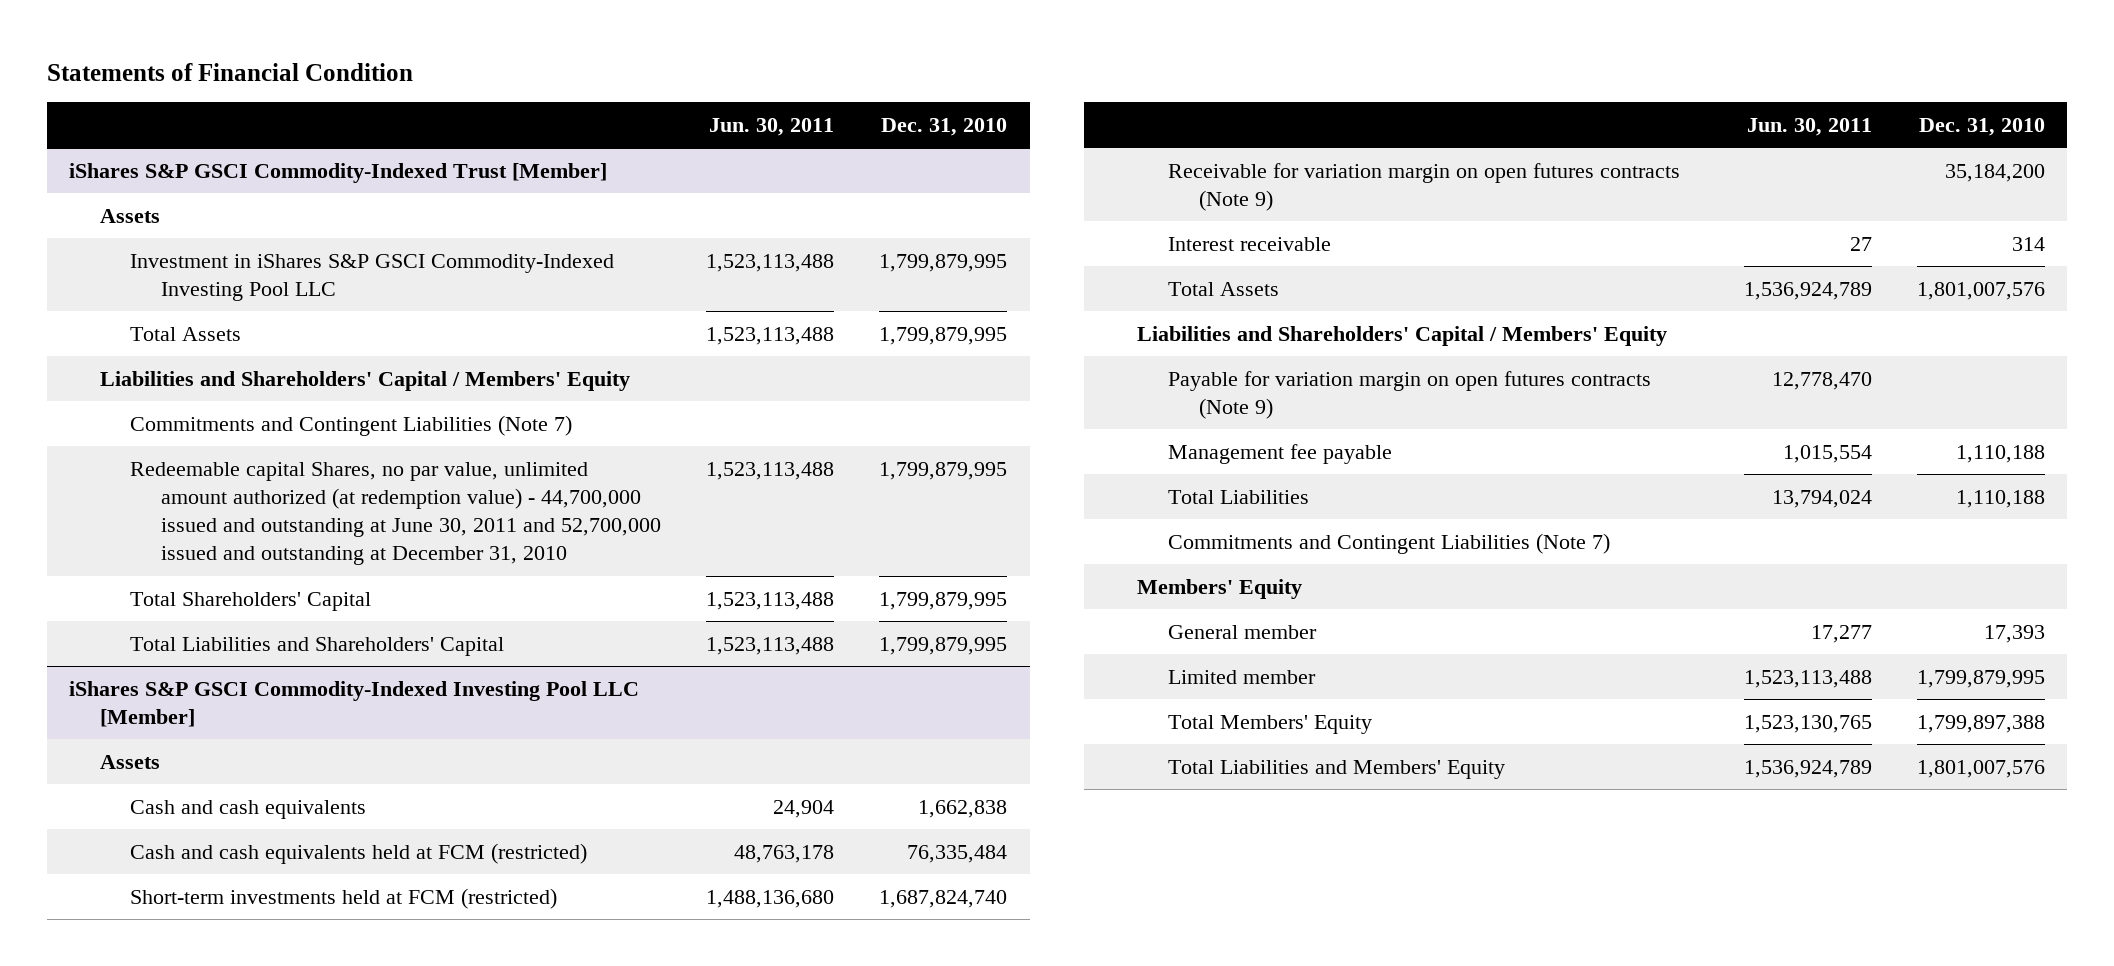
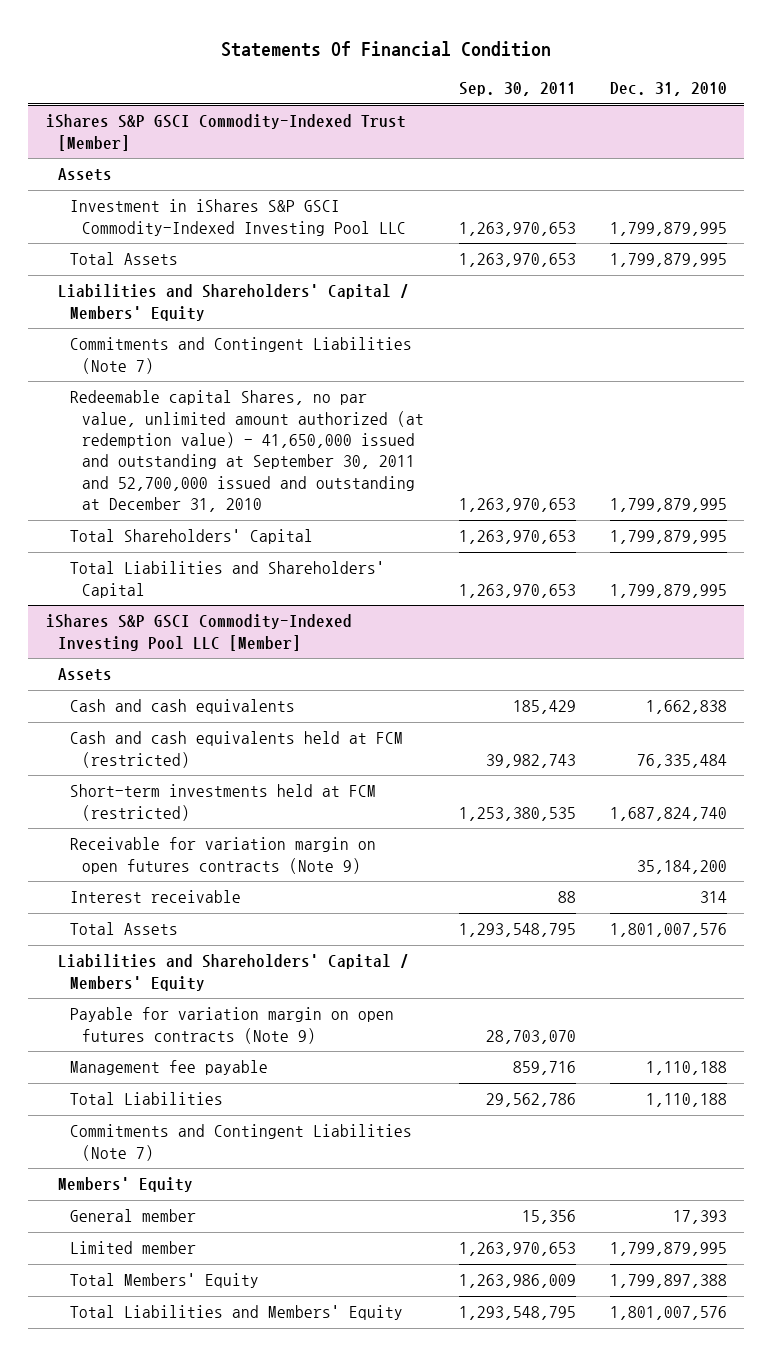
- Statements of Financial Condition
+ Statements Of Financial Condition
- | Jun. 30, 2011 | Dec. 31, 2010
+ | Sep. 30, 2011 | Dec. 31, 2010
@ iShares S&P GSCI Commodity-Indexed Trust [Member]
- Redeemable capital Shares, no par value, unlimited amount authorized (at redemption value) - 44,700,000 issued and outstanding at June 30, 2011 and 52,700,000 issued and outstanding at December 31, 2010 | 1,523,113,488 | 1,799,879,995
+ Redeemable capital Shares, no par value, unlimited amount authorized (at redemption value) - 41,650,000 issued and outstanding at September 30, 2011 and 52,700,000 issued and outstanding at December 31, 2010 | 1,263,970,653 | 1,799,879,995

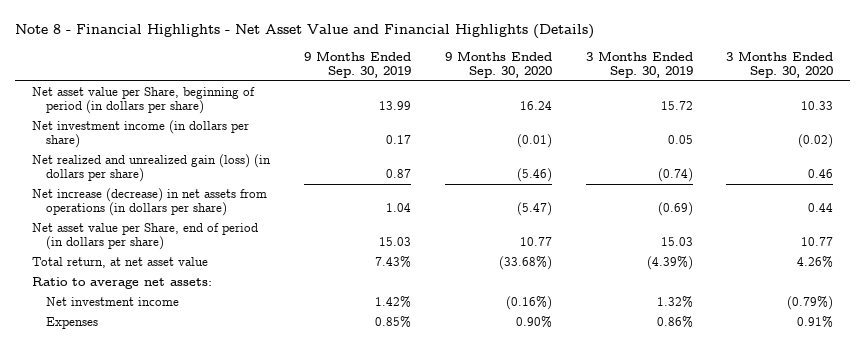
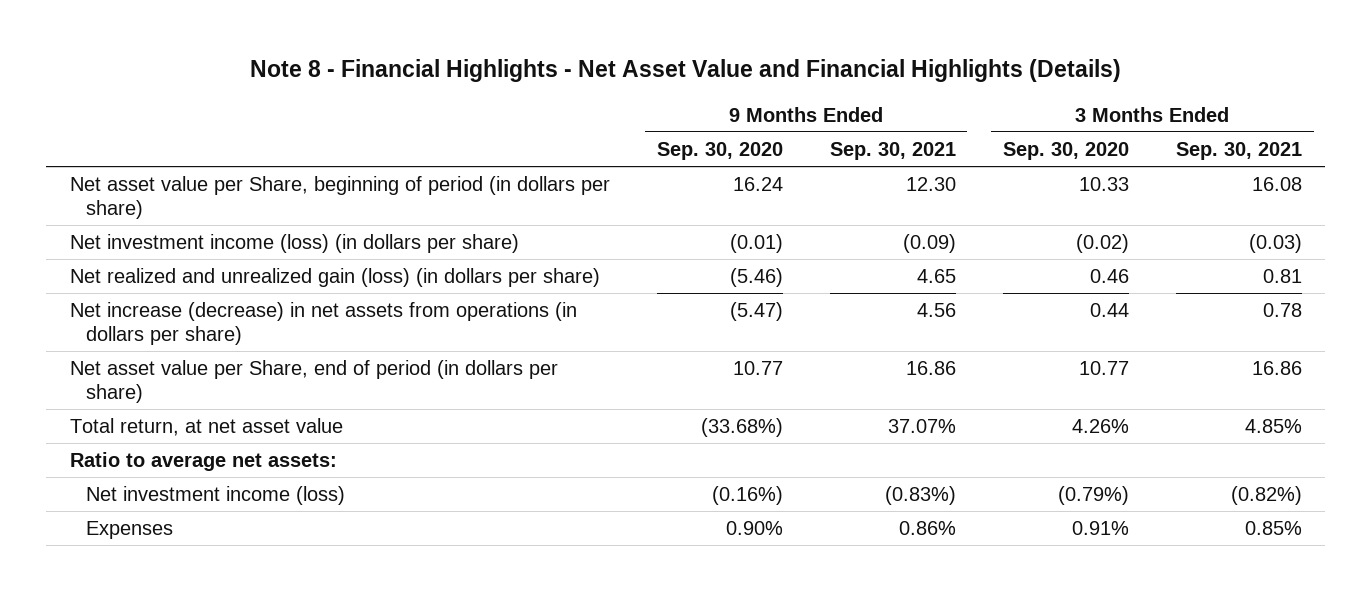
- | 9 Months Ended Sep. 30, 2019 | 9 Months Ended Sep. 30, 2020 | 3 Months Ended Sep. 30, 2019 | 3 Months Ended Sep. 30, 2020
+ | 9 Months Ended Sep. 30, 2020 | 9 Months Ended Sep. 30, 2021 | 3 Months Ended Sep. 30, 2020 | 3 Months Ended Sep. 30, 2021
- Net investment income (in dollars per share) | 0.17 | (0.01) | 0.05 | (0.02)
+ Net investment income (loss) (in dollars per share) | (0.01) | (0.09) | (0.02) | (0.03)
- Net investment income | 1.42% | (0.16%) | 1.32% | (0.79%)
+ Net investment income (loss) | (0.16%) | (0.83%) | (0.79%) | (0.82%)

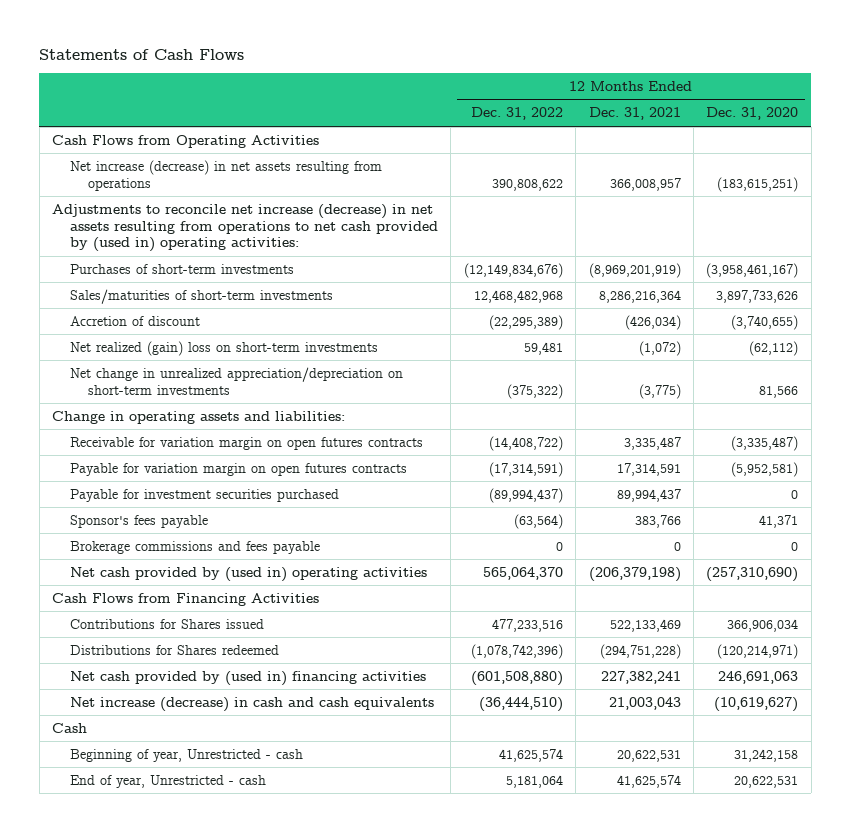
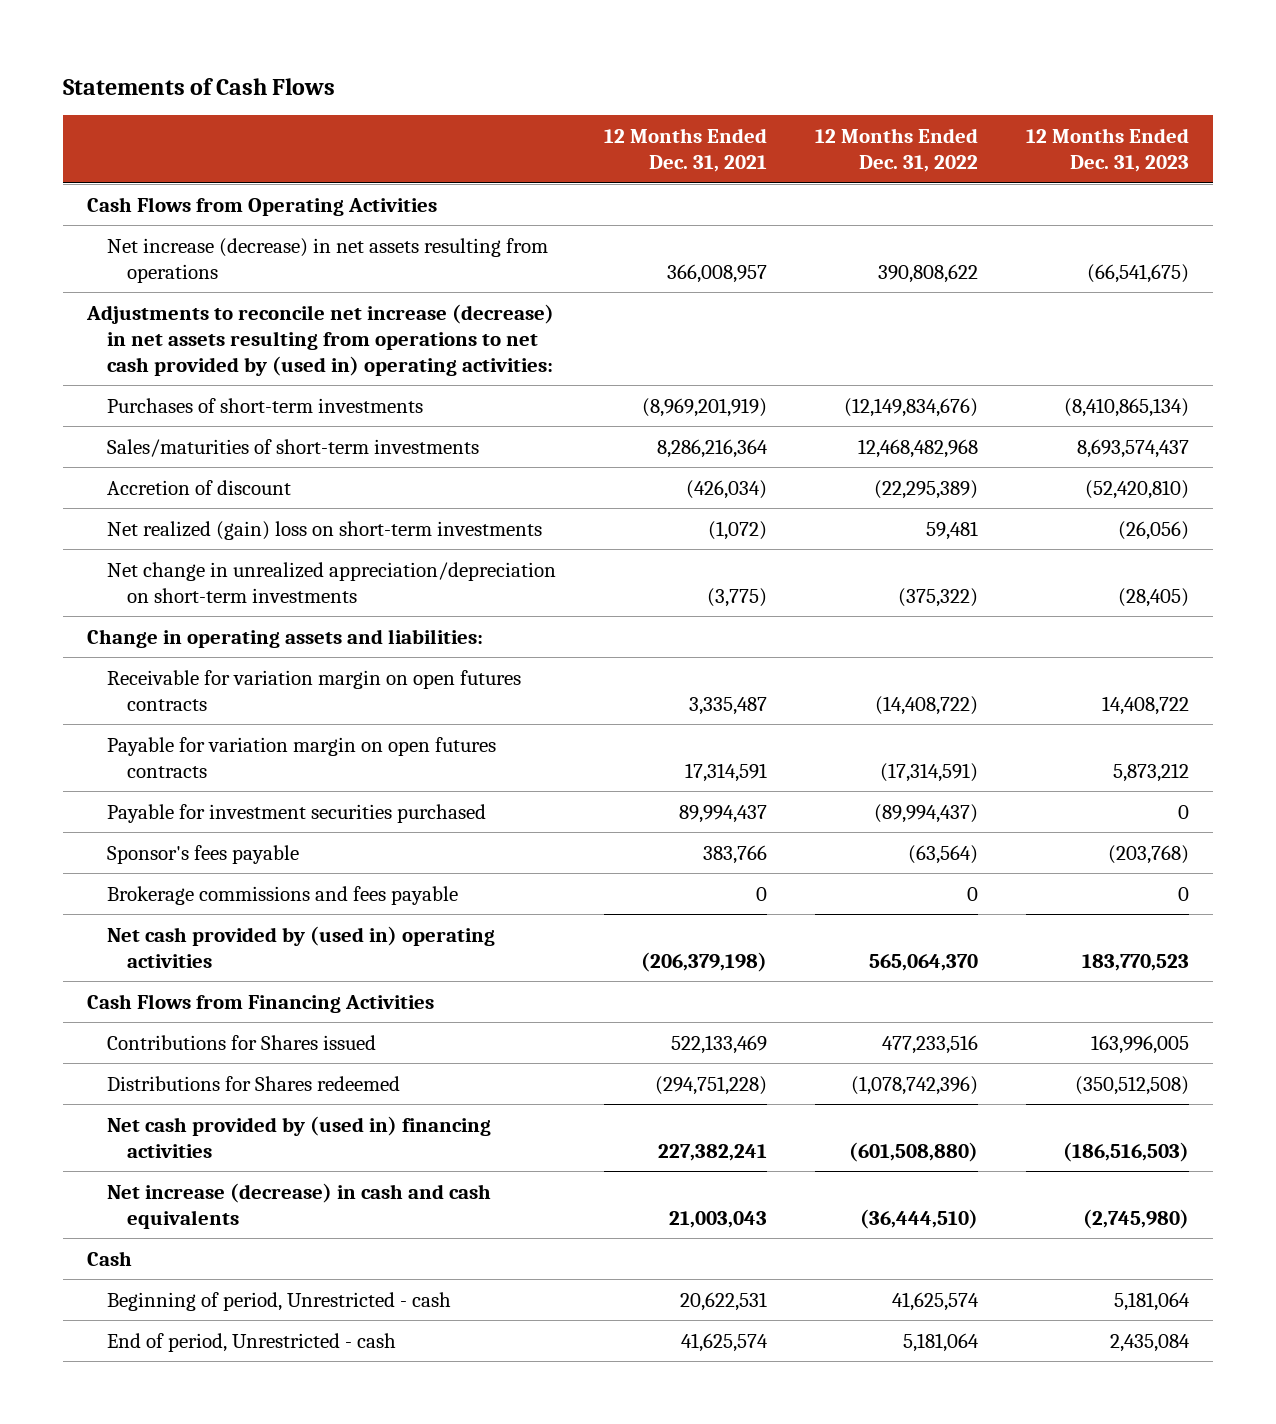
- | 12 Months Ended Dec. 31, 2022 | 12 Months Ended Dec. 31, 2021 | 12 Months Ended Dec. 31, 2020
+ | 12 Months Ended Dec. 31, 2021 | 12 Months Ended Dec. 31, 2022 | 12 Months Ended Dec. 31, 2023
- Beginning of year, Unrestricted - cash | 41,625,574 | 20,622,531 | 31,242,158
- End of year, Unrestricted - cash | 5,181,064 | 41,625,574 | 20,622,531
+ Beginning of period, Unrestricted - cash | 20,622,531 | 41,625,574 | 5,181,064
+ End of period, Unrestricted - cash | 41,625,574 | 5,181,064 | 2,435,084

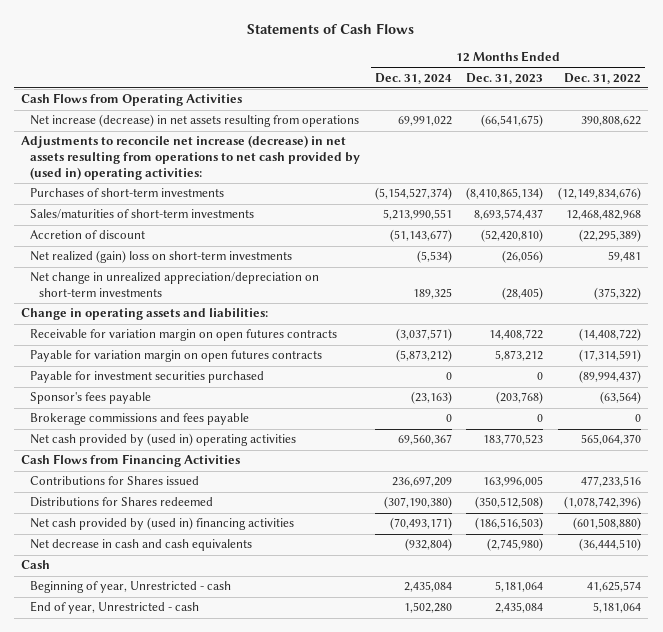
- | 12 Months Ended Dec. 31, 2021 | 12 Months Ended Dec. 31, 2022 | 12 Months Ended Dec. 31, 2023
+ | 12 Months Ended Dec. 31, 2024 | 12 Months Ended Dec. 31, 2023 | 12 Months Ended Dec. 31, 2022
- Net increase (decrease) in cash and cash equivalents | 21,003,043 | (36,444,510) | (2,745,980)
+ Net decrease in cash and cash equivalents | (932,804) | (2,745,980) | (36,444,510)
- Beginning of period, Unrestricted - cash | 20,622,531 | 41,625,574 | 5,181,064
- End of period, Unrestricted - cash | 41,625,574 | 5,181,064 | 2,435,084
+ Beginning of year, Unrestricted - cash | 2,435,084 | 5,181,064 | 41,625,574
+ End of year, Unrestricted - cash | 1,502,280 | 2,435,084 | 5,181,064

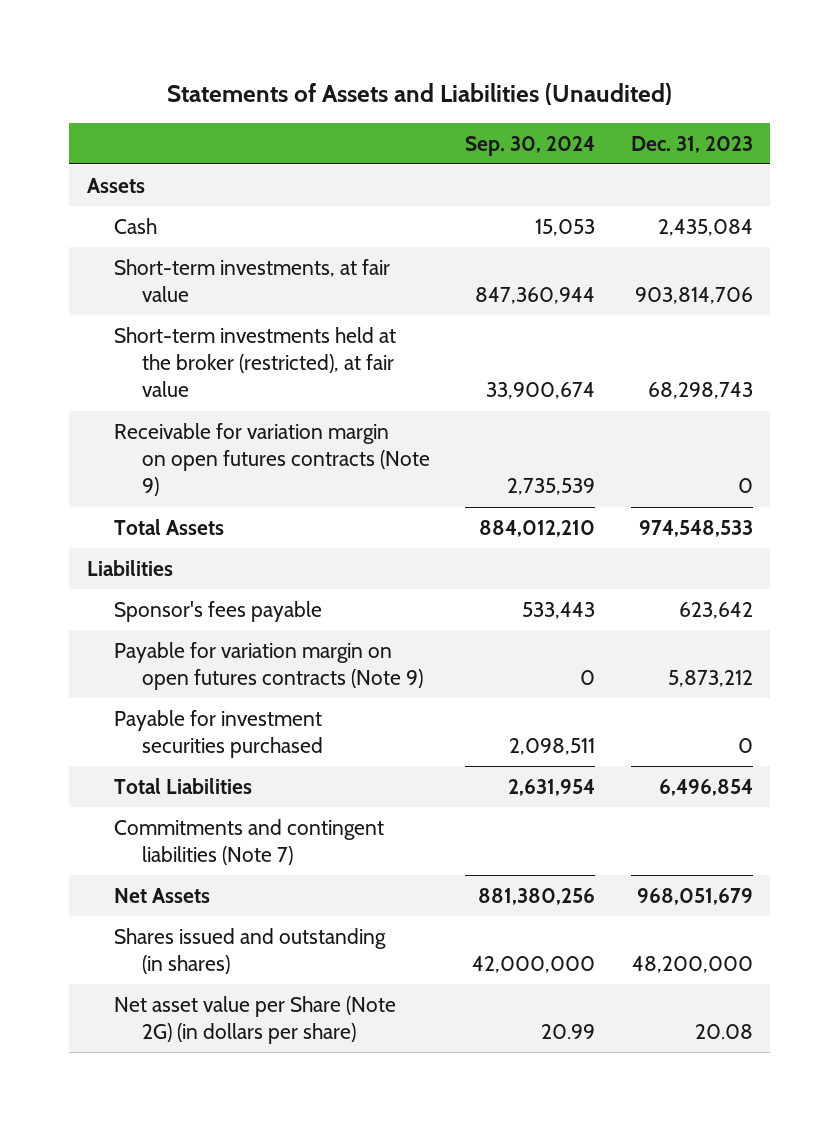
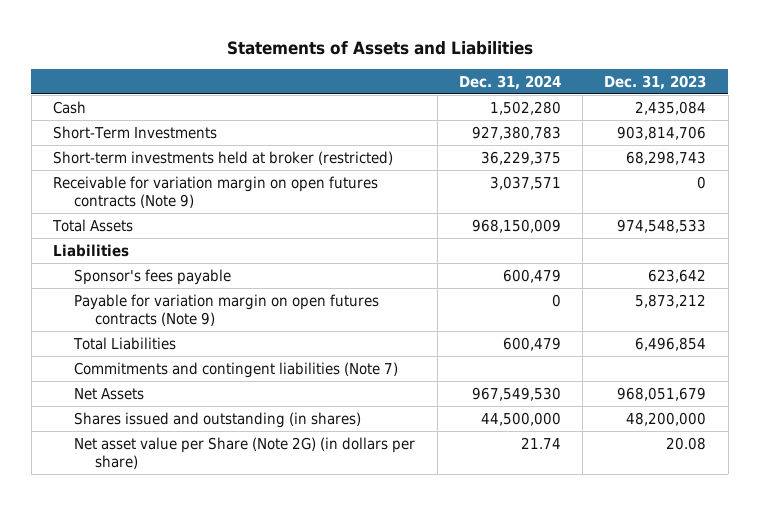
- Statements of Assets and Liabilities (Unaudited)
+ Statements of Assets and Liabilities
- | Sep. 30, 2024 | Dec. 31, 2023
+ | Dec. 31, 2024 | Dec. 31, 2023
- Assets
- Short-term investments, at fair value | 847,360,944 | 903,814,706
- Short-term investments held at the broker (restricted), at fair value | 33,900,674 | 68,298,743
+ Short-Term Investments | 927,380,783 | 903,814,706
+ Short-term investments held at broker (restricted) | 36,229,375 | 68,298,743
- Payable for investment securities purchased | 2,098,511 | 0

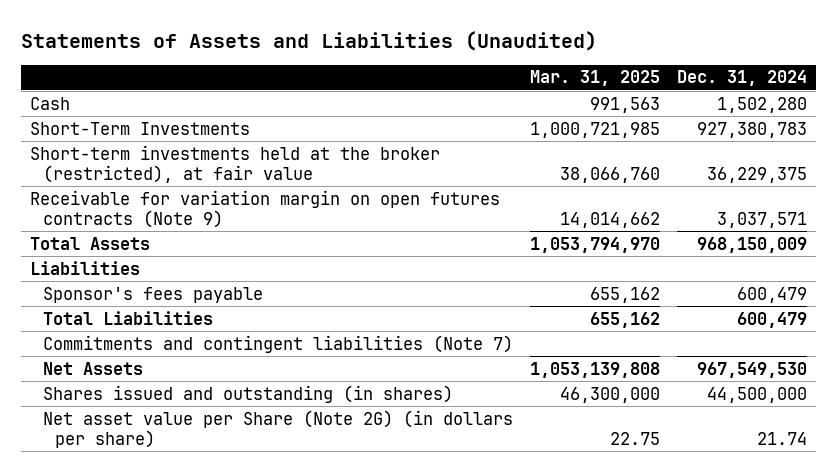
- Statements of Assets and Liabilities
+ Statements of Assets and Liabilities (Unaudited)
- | Dec. 31, 2024 | Dec. 31, 2023
+ | Mar. 31, 2025 | Dec. 31, 2024
- Short-term investments held at broker (restricted) | 36,229,375 | 68,298,743
+ Short-term investments held at the broker (restricted), at fair value | 38,066,760 | 36,229,375
- Payable for variation margin on open futures contracts (Note 9) | 0 | 5,873,212

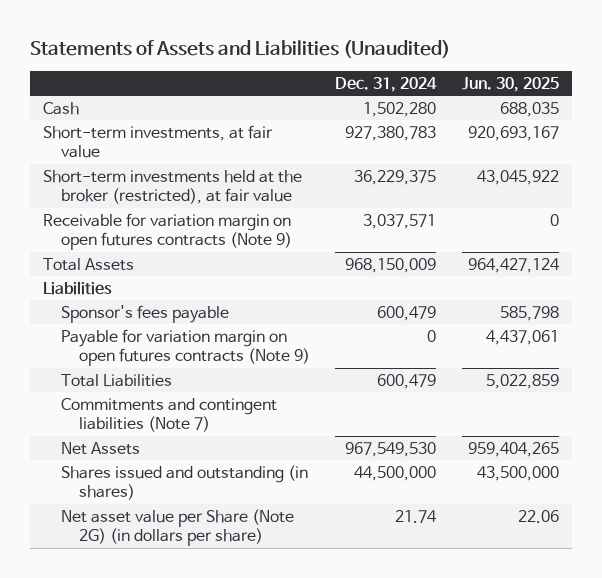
- | Mar. 31, 2025 | Dec. 31, 2024
+ | Dec. 31, 2024 | Jun. 30, 2025
- Short-Term Investments | 1,000,721,985 | 927,380,783
+ Short-term investments, at fair value | 927,380,783 | 920,693,167
+ Payable for variation margin on open futures contracts (Note 9) | 0 | 4,437,061

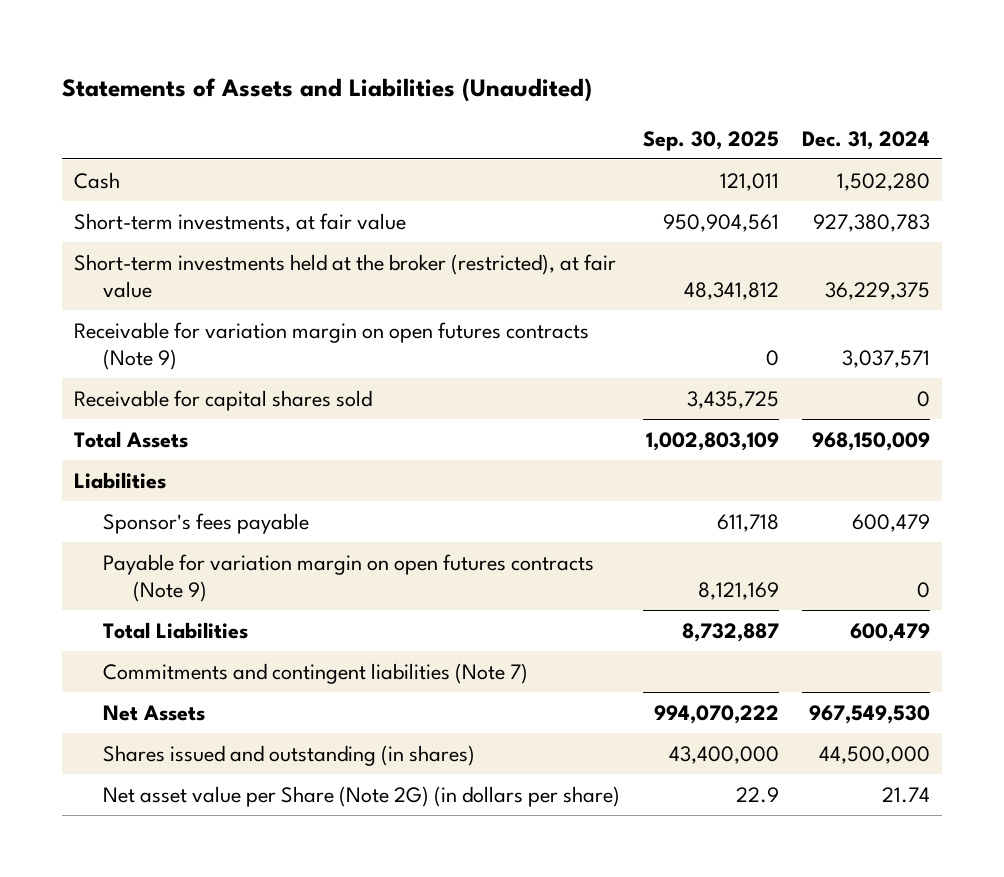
- | Dec. 31, 2024 | Jun. 30, 2025
+ | Sep. 30, 2025 | Dec. 31, 2024
+ Receivable for capital shares sold | 3,435,725 | 0

